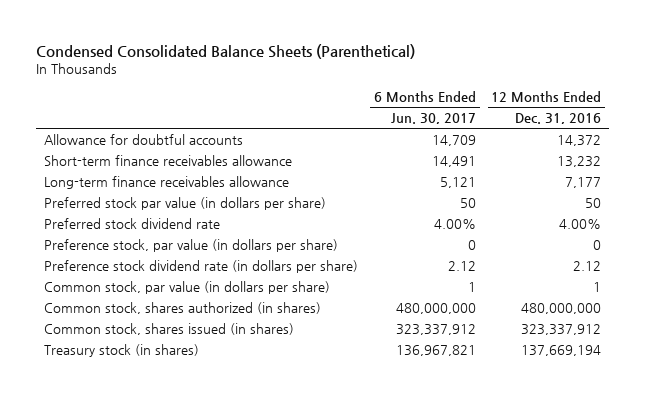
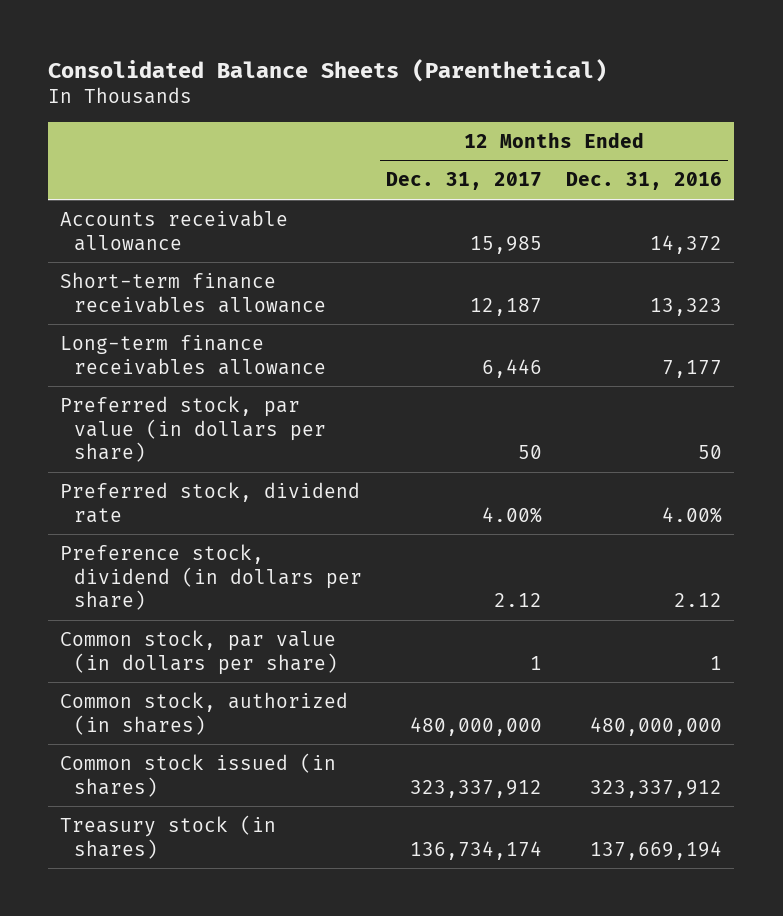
- Condensed Consolidated Balance Sheets (Parenthetical)
+ Consolidated Balance Sheets (Parenthetical)
- | 6 Months Ended Jun. 30, 2017 | 12 Months Ended Dec. 31, 2016
+ | 12 Months Ended Dec. 31, 2017 | 12 Months Ended Dec. 31, 2016
- Allowance for doubtful accounts | 14,709 | 14,372
- Short-term finance receivables allowance | 14,491 | 13,232
+ Accounts receivable allowance | 15,985 | 14,372
+ Short-term finance receivables allowance | 12,187 | 13,323
- Preferred stock par value (in dollars per share) | 50 | 50
- Preferred stock dividend rate | 4.00% | 4.00%
- Preference stock, par value (in dollars per share) | 0 | 0
- Preference stock dividend rate (in dollars per share) | 2.12 | 2.12
+ Preferred stock, par value (in dollars per share) | 50 | 50
+ Preferred stock, dividend rate | 4.00% | 4.00%
+ Preference stock, dividend (in dollars per share) | 2.12 | 2.12
- Common stock, shares authorized (in shares) | 480,000,000 | 480,000,000
- Common stock, shares issued (in shares) | 323,337,912 | 323,337,912
+ Common stock, authorized (in shares) | 480,000,000 | 480,000,000
+ Common stock issued (in shares) | 323,337,912 | 323,337,912

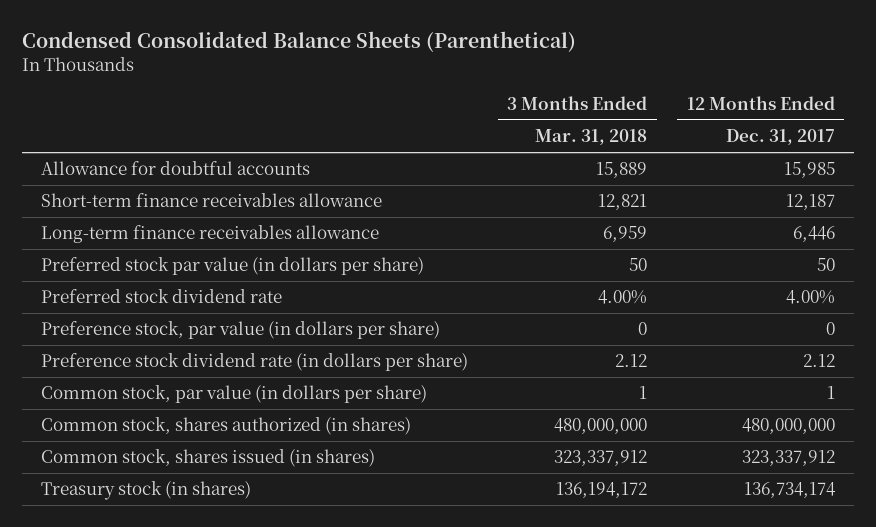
- Consolidated Balance Sheets (Parenthetical)
+ Condensed Consolidated Balance Sheets (Parenthetical)
- | 12 Months Ended Dec. 31, 2017 | 12 Months Ended Dec. 31, 2016
+ | 3 Months Ended Mar. 31, 2018 | 12 Months Ended Dec. 31, 2017
- Accounts receivable allowance | 15,985 | 14,372
+ Allowance for doubtful accounts | 15,889 | 15,985
- Preferred stock, par value (in dollars per share) | 50 | 50
- Preferred stock, dividend rate | 4.00% | 4.00%
- Preference stock, dividend (in dollars per share) | 2.12 | 2.12
+ Preferred stock par value (in dollars per share) | 50 | 50
+ Preferred stock dividend rate | 4.00% | 4.00%
+ Preference stock, par value (in dollars per share) | 0 | 0
+ Preference stock dividend rate (in dollars per share) | 2.12 | 2.12
- Common stock, authorized (in shares) | 480,000,000 | 480,000,000
- Common stock issued (in shares) | 323,337,912 | 323,337,912
+ Common stock, shares authorized (in shares) | 480,000,000 | 480,000,000
+ Common stock, shares issued (in shares) | 323,337,912 | 323,337,912

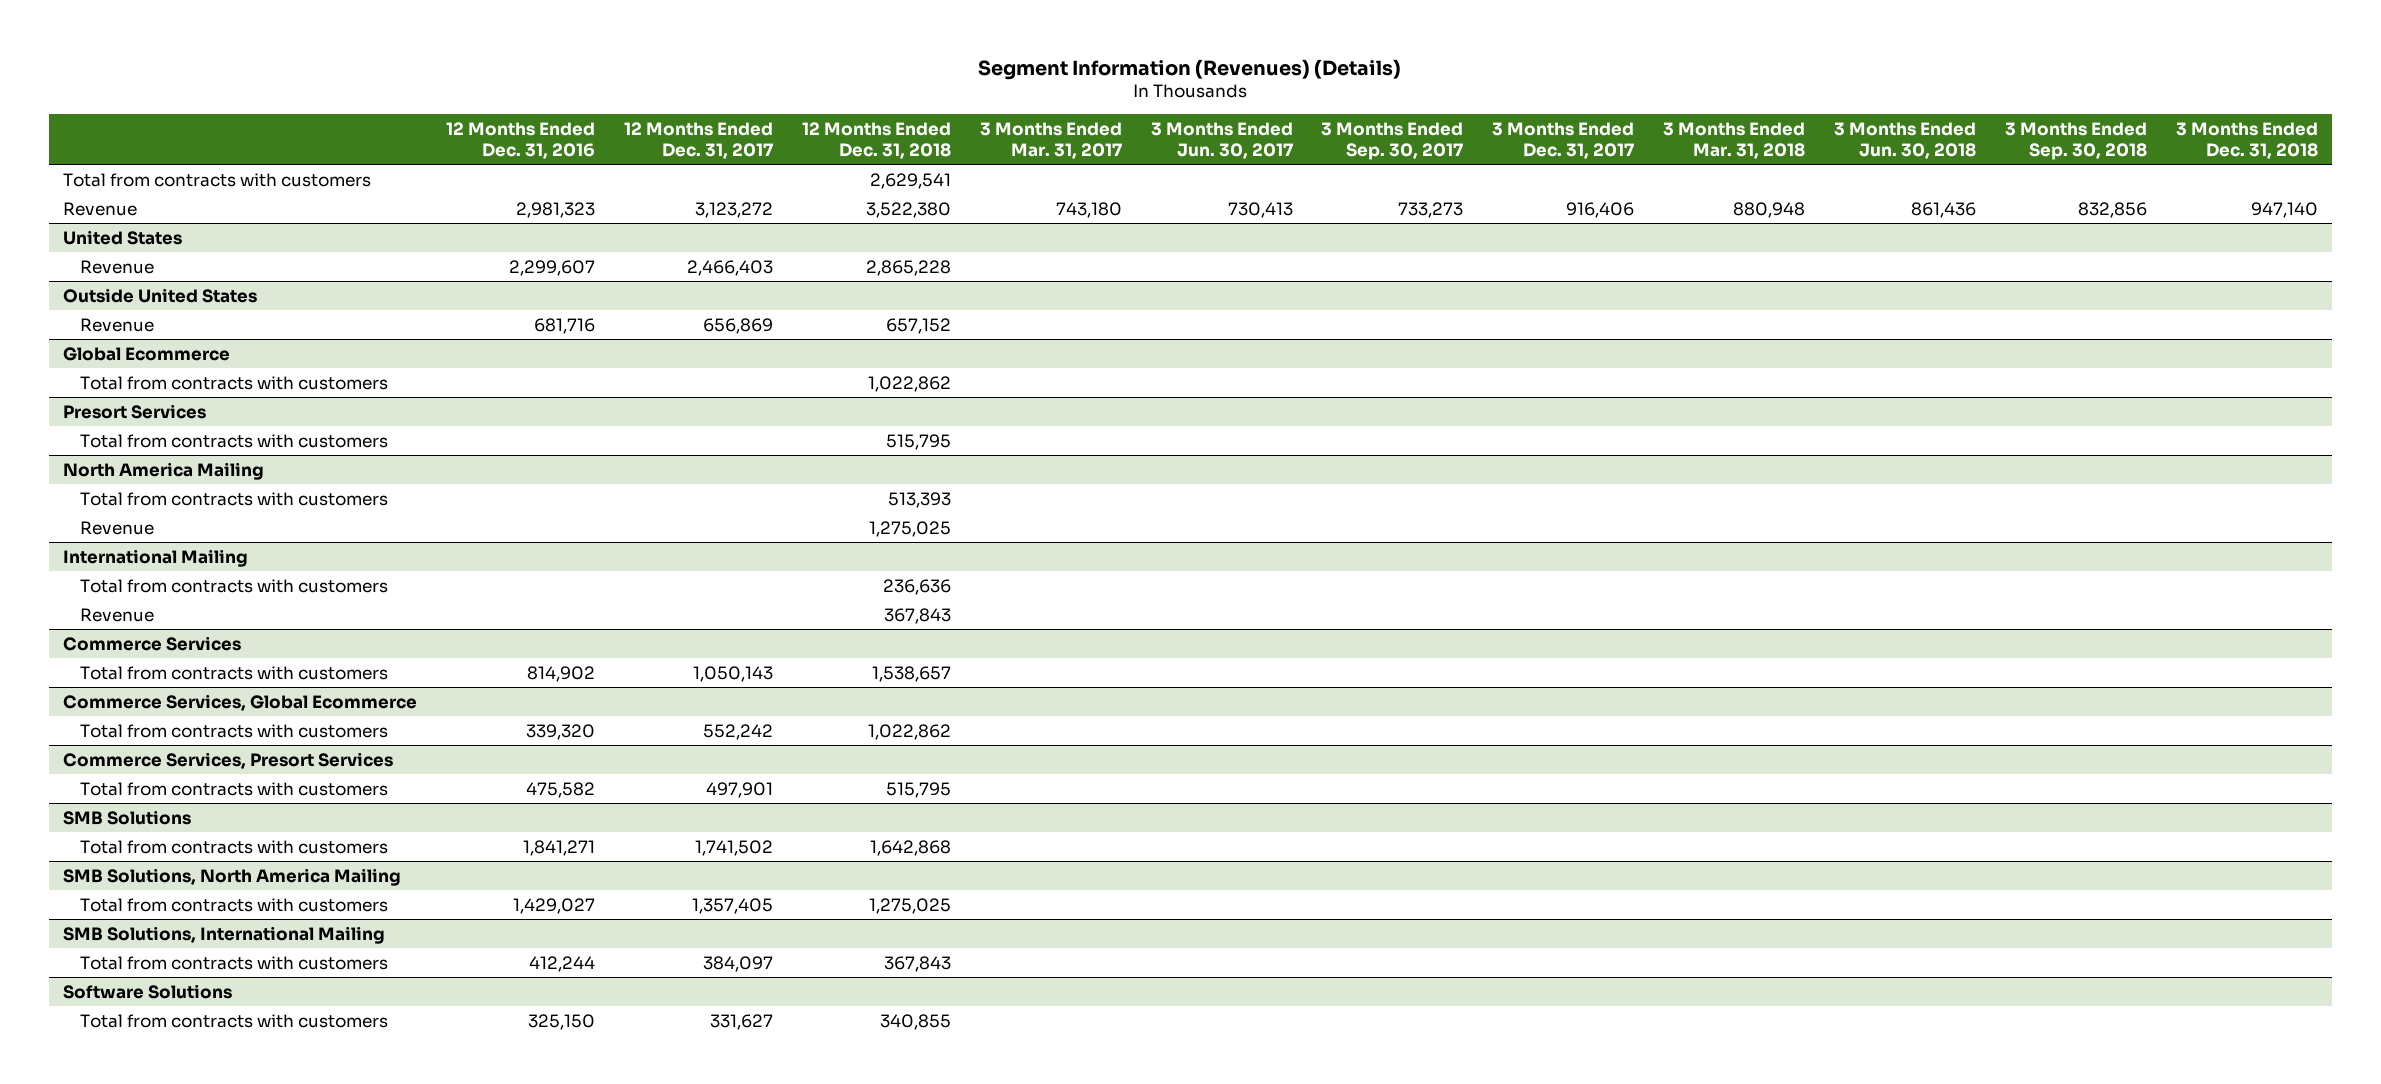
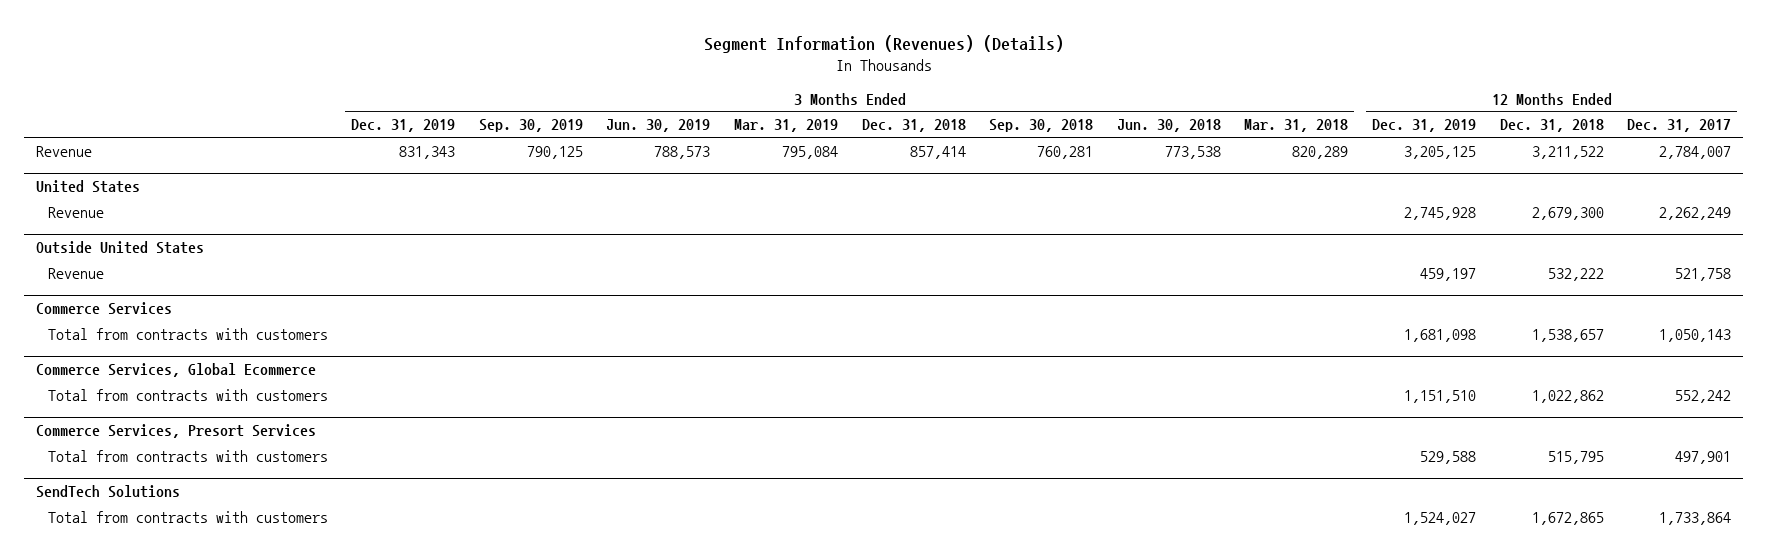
- | 12 Months Ended Dec. 31, 2016 | 12 Months Ended Dec. 31, 2017 | 12 Months Ended Dec. 31, 2018 | 3 Months Ended Mar. 31, 2017 | 3 Months Ended Jun. 30, 2017 | 3 Months Ended Sep. 30, 2017 | 3 Months Ended Dec. 31, 2017 | 3 Months Ended Mar. 31, 2018 | 3 Months Ended Jun. 30, 2018 | 3 Months Ended Sep. 30, 2018 | 3 Months Ended Dec. 31, 2018
+ | 3 Months Ended Dec. 31, 2019 | 3 Months Ended Sep. 30, 2019 | 3 Months Ended Jun. 30, 2019 | 3 Months Ended Mar. 31, 2019 | 3 Months Ended Dec. 31, 2018 | 3 Months Ended Sep. 30, 2018 | 3 Months Ended Jun. 30, 2018 | 3 Months Ended Mar. 31, 2018 | 12 Months Ended Dec. 31, 2019 | 12 Months Ended Dec. 31, 2018 | 12 Months Ended Dec. 31, 2017
- Total from contracts with customers | | | 2,629,541 | | | | | | | |
- Revenue | 2,981,323 | 3,123,272 | 3,522,380 | 743,180 | 730,413 | 733,273 | 916,406 | 880,948 | 861,436 | 832,856 | 947,140
+ Revenue | 831,343 | 790,125 | 788,573 | 795,084 | 857,414 | 760,281 | 773,538 | 820,289 | 3,205,125 | 3,211,522 | 2,784,007
@ United States
- Revenue | 2,299,607 | 2,466,403 | 2,865,228 | | | | | | | |
+ Revenue | | | | | | | | | 2,745,928 | 2,679,300 | 2,262,249
@ Outside United States
- Revenue | 681,716 | 656,869 | 657,152 | | | | | | | |
- Global Ecommerce
- Total from contracts with customers | | | 1,022,862 | | | | | | | |
- Presort Services
- Total from contracts with customers | | | 515,795 | | | | | | | |
- North America Mailing
- Total from contracts with customers | | | 513,393 | | | | | | | |
- Revenue | | | 1,275,025 | | | | | | | |
- International Mailing
- Total from contracts with customers | | | 236,636 | | | | | | | |
- Revenue | | | 367,843 | | | | | | | |
@ Outside United States
+ Revenue | | | | | | | | | 459,197 | 532,222 | 521,758
- SMB Solutions
- Total from contracts with customers | 1,841,271 | 1,741,502 | 1,642,868 | | | | | | | |
- SMB Solutions, North America Mailing
- Total from contracts with customers | 1,429,027 | 1,357,405 | 1,275,025 | | | | | | | |
- SMB Solutions, International Mailing
- Total from contracts with customers | 412,244 | 384,097 | 367,843 | | | | | | | |
- Software Solutions
- Total from contracts with customers | 325,150 | 331,627 | 340,855 | | | | | | | |
+ SendTech Solutions
+ Total from contracts with customers | | | | | | | | | 1,524,027 | 1,672,865 | 1,733,864

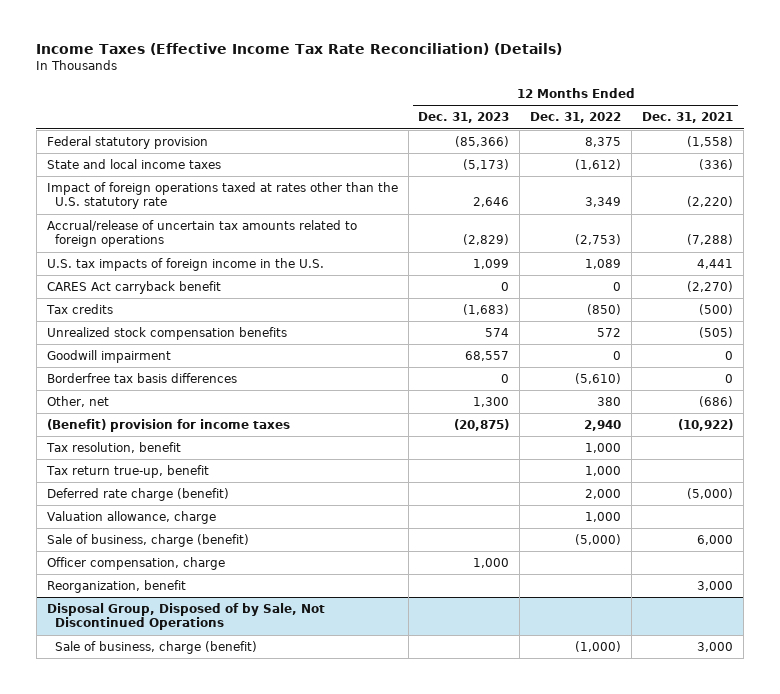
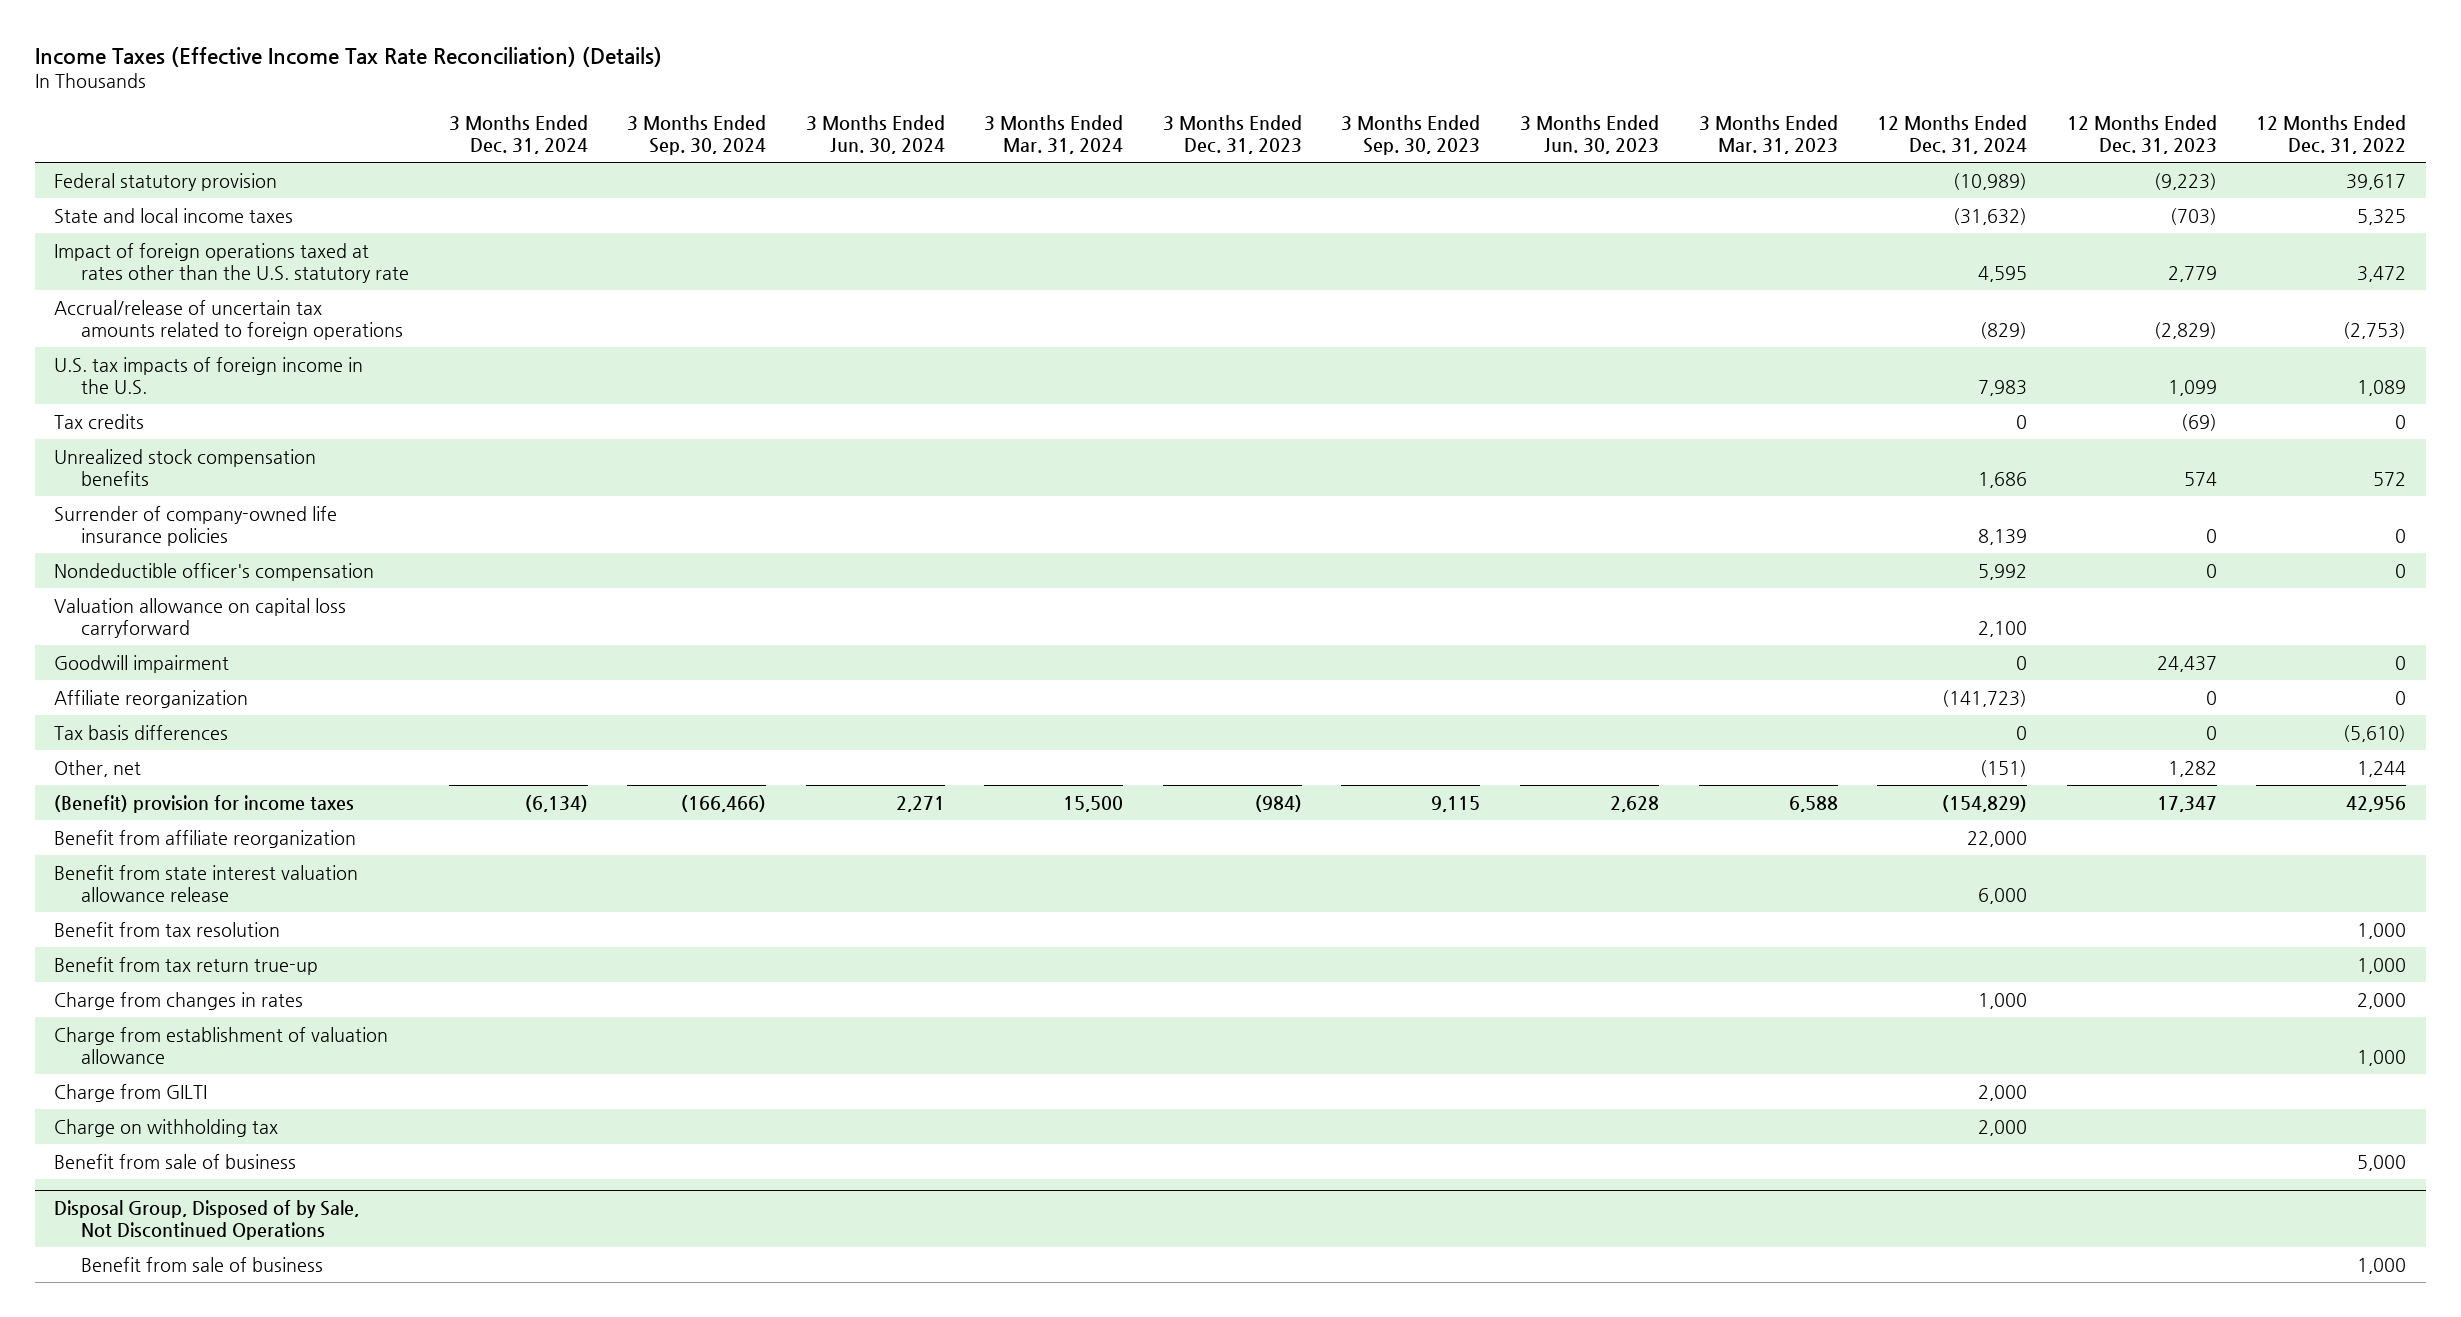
- | 12 Months Ended Dec. 31, 2023 | 12 Months Ended Dec. 31, 2022 | 12 Months Ended Dec. 31, 2021
+ | 3 Months Ended Dec. 31, 2024 | 3 Months Ended Sep. 30, 2024 | 3 Months Ended Jun. 30, 2024 | 3 Months Ended Mar. 31, 2024 | 3 Months Ended Dec. 31, 2023 | 3 Months Ended Sep. 30, 2023 | 3 Months Ended Jun. 30, 2023 | 3 Months Ended Mar. 31, 2023 | 12 Months Ended Dec. 31, 2024 | 12 Months Ended Dec. 31, 2023 | 12 Months Ended Dec. 31, 2022
- Federal statutory provision | (85,366) | 8,375 | (1,558)
- State and local income taxes | (5,173) | (1,612) | (336)
- Impact of foreign operations taxed at rates other than the U.S. statutory rate | 2,646 | 3,349 | (2,220)
+ Federal statutory provision | | | | | | | | | (10,989) | (9,223) | 39,617
+ State and local income taxes | | | | | | | | | (31,632) | (703) | 5,325
+ Impact of foreign operations taxed at rates other than the U.S. statutory rate | | | | | | | | | 4,595 | 2,779 | 3,472
- CARES Act carryback benefit | 0 | 0 | (2,270)
- Tax credits | (1,683) | (850) | (500)
+ Tax credits | | | | | | | | | 0 | (69) | 0
- Goodwill impairment | 68,557 | 0 | 0
- Borderfree tax basis differences | 0 | (5,610) | 0
- Other, net | 1,300 | 380 | (686)
- (Benefit) provision for income taxes | (20,875) | 2,940 | (10,922)
- Tax resolution, benefit | | 1,000 |
- Tax return true-up, benefit | | 1,000 |
- Deferred rate charge (benefit) | | 2,000 | (5,000)
- Valuation allowance, charge | | 1,000 |
- Sale of business, charge (benefit) | | (5,000) | 6,000
- Officer compensation, charge | 1,000 | |
- Reorganization, benefit | | | 3,000
+ Surrender of company-owned life insurance policies | | | | | | | | | 8,139 | 0 | 0
+ Nondeductible officer's compensation | | | | | | | | | 5,992 | 0 | 0
+ Valuation allowance on capital loss carryforward | | | | | | | | | 2,100 | |
+ Goodwill impairment | | | | | | | | | 0 | 24,437 | 0
+ Affiliate reorganization | | | | | | | | | (141,723) | 0 | 0
+ Tax basis differences | | | | | | | | | 0 | 0 | (5,610)
+ Other, net | | | | | | | | | (151) | 1,282 | 1,244
+ (Benefit) provision for income taxes | (6,134) | (166,466) | 2,271 | 15,500 | (984) | 9,115 | 2,628 | 6,588 | (154,829) | 17,347 | 42,956
+ Benefit from affiliate reorganization | | | | | | | | | 22,000 | |
+ Benefit from state interest valuation allowance release | | | | | | | | | 6,000 | |
+ Benefit from tax resolution | | | | | | | | | | | 1,000
+ Benefit from tax return true-up | | | | | | | | | | | 1,000
+ Charge from changes in rates | | | | | | | | | 1,000 | | 2,000
+ Charge from establishment of valuation allowance | | | | | | | | | | | 1,000
+ Charge from GILTI | | | | | | | | | 2,000 | |
+ Charge on withholding tax | | | | | | | | | 2,000 | |
+ Benefit from sale of business | | | | | | | | | | | 5,000
@ Disposal Group, Disposed of by Sale, Not Discontinued Operations
- Sale of business, charge (benefit) | | (1,000) | 3,000
+ Benefit from sale of business | | | | | | | | | | | 1,000

